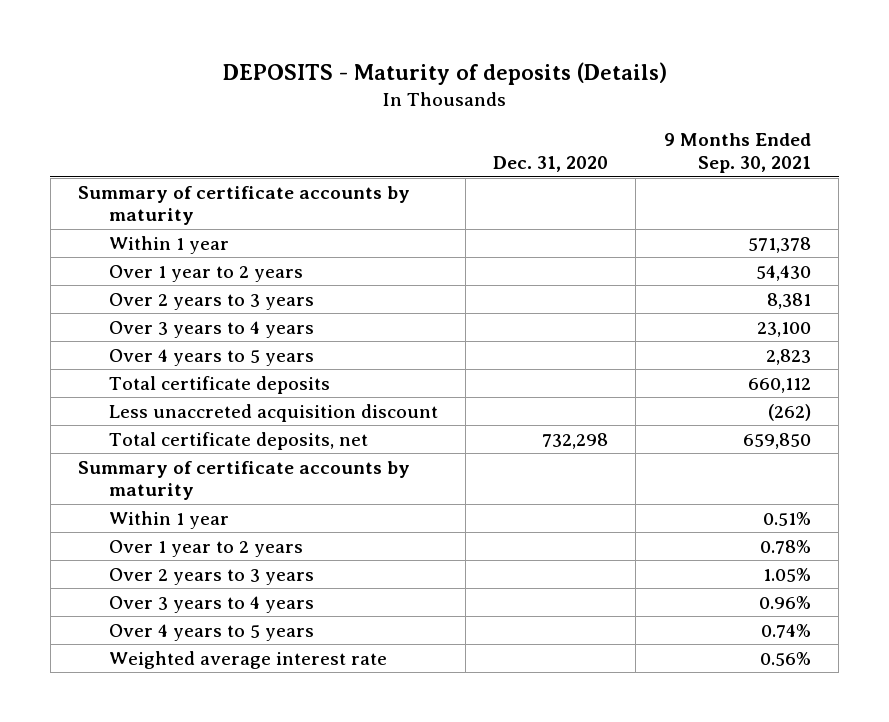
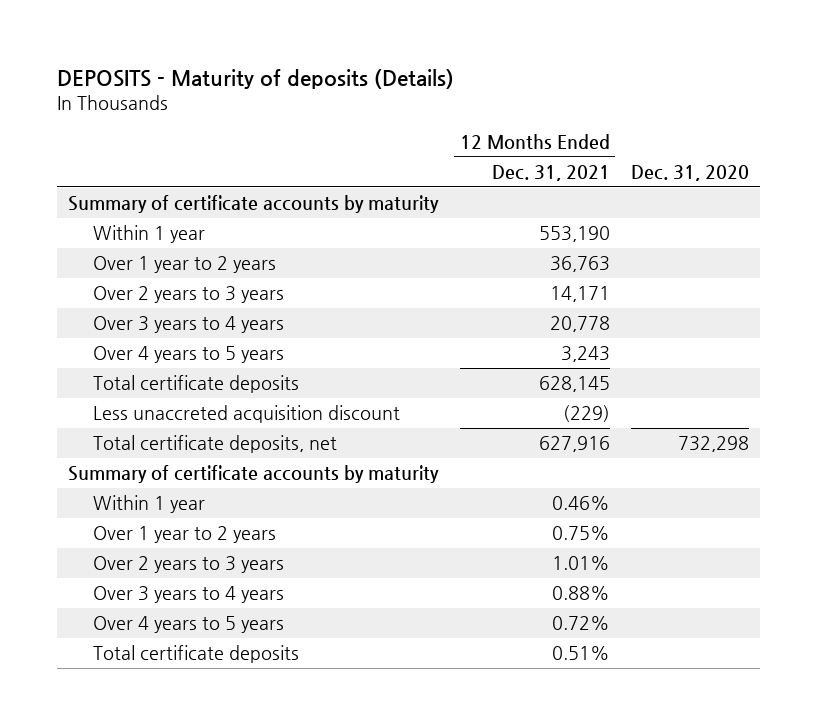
- | Dec. 31, 2020 | 9 Months Ended Sep. 30, 2021
+ | 12 Months Ended Dec. 31, 2021 | Dec. 31, 2020
- Weighted average interest rate | | 0.56%
+ Total certificate deposits | 0.51% |

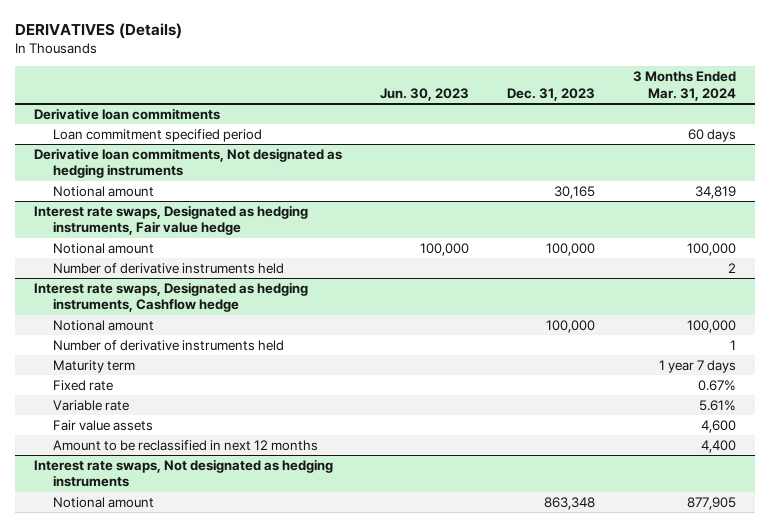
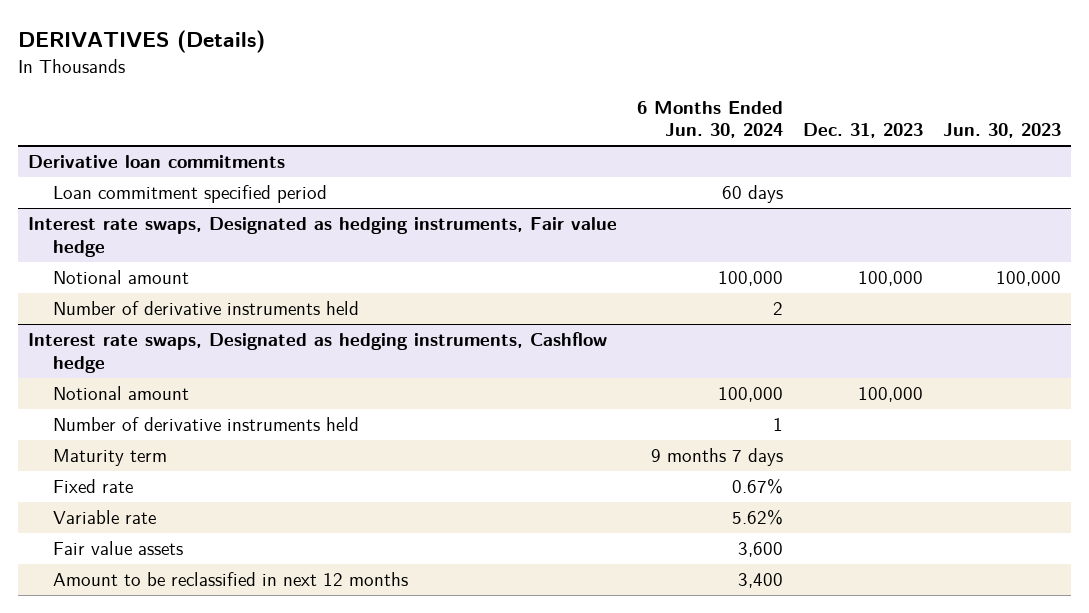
- | Jun. 30, 2023 | Dec. 31, 2023 | 3 Months Ended Mar. 31, 2024
+ | 6 Months Ended Jun. 30, 2024 | Dec. 31, 2023 | Jun. 30, 2023
- Derivative loan commitments, Not designated as hedging instruments
- Notional amount | | 30,165 | 34,819
- Interest rate swaps, Not designated as hedging instruments
- Notional amount | | 863,348 | 877,905

